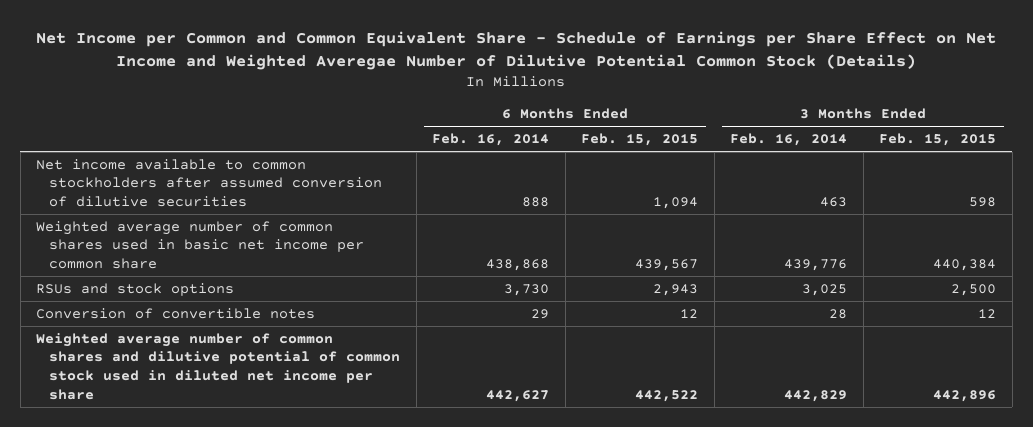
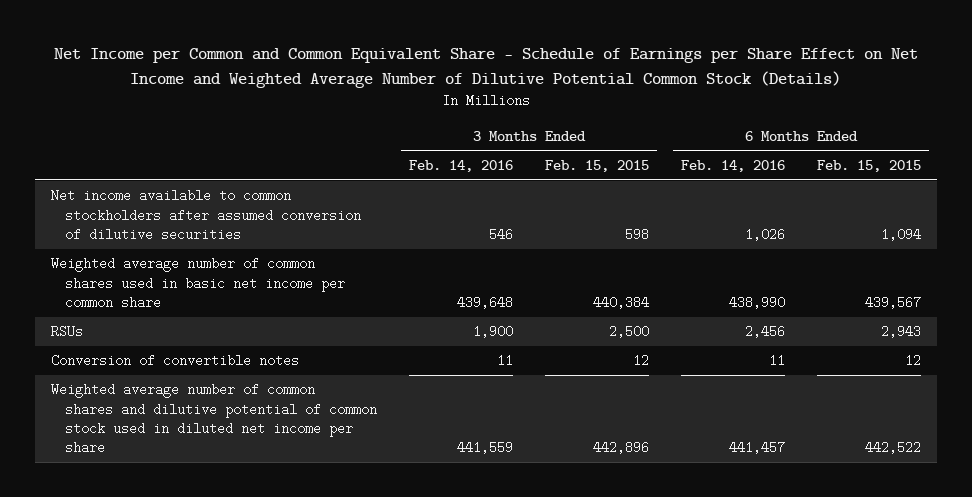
- Net Income per Common and Common Equivalent Share - Schedule of Earnings per Share Effect on Net Income and Weighted Averegae Number of Dilutive Potential Common Stock (Details)
+ Net Income per Common and Common Equivalent Share - Schedule of Earnings per Share Effect on Net Income and Weighted Average Number of Dilutive Potential Common Stock (Details)
- | 6 Months Ended Feb. 16, 2014 | 6 Months Ended Feb. 15, 2015 | 3 Months Ended Feb. 16, 2014 | 3 Months Ended Feb. 15, 2015
+ | 3 Months Ended Feb. 14, 2016 | 3 Months Ended Feb. 15, 2015 | 6 Months Ended Feb. 14, 2016 | 6 Months Ended Feb. 15, 2015
- RSUs and stock options | 3,730 | 2,943 | 3,025 | 2,500
+ RSUs | 1,900 | 2,500 | 2,456 | 2,943

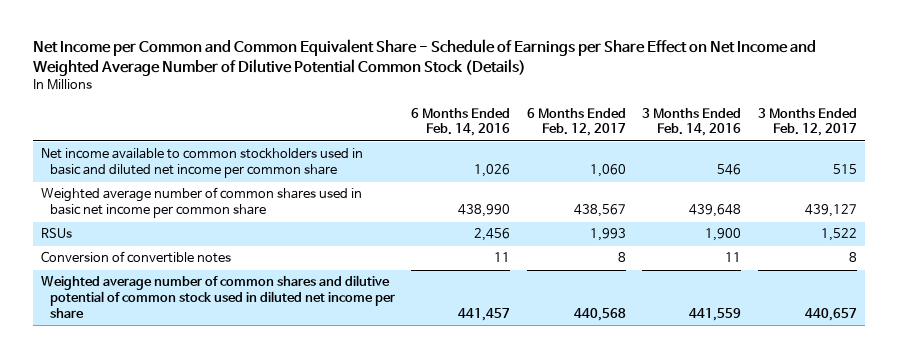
- | 3 Months Ended Feb. 14, 2016 | 3 Months Ended Feb. 15, 2015 | 6 Months Ended Feb. 14, 2016 | 6 Months Ended Feb. 15, 2015
+ | 6 Months Ended Feb. 14, 2016 | 6 Months Ended Feb. 12, 2017 | 3 Months Ended Feb. 14, 2016 | 3 Months Ended Feb. 12, 2017
- Net income available to common stockholders after assumed conversion of dilutive securities | 546 | 598 | 1,026 | 1,094
+ Net income available to common stockholders used in basic and diluted net income per common share | 1,026 | 1,060 | 546 | 515

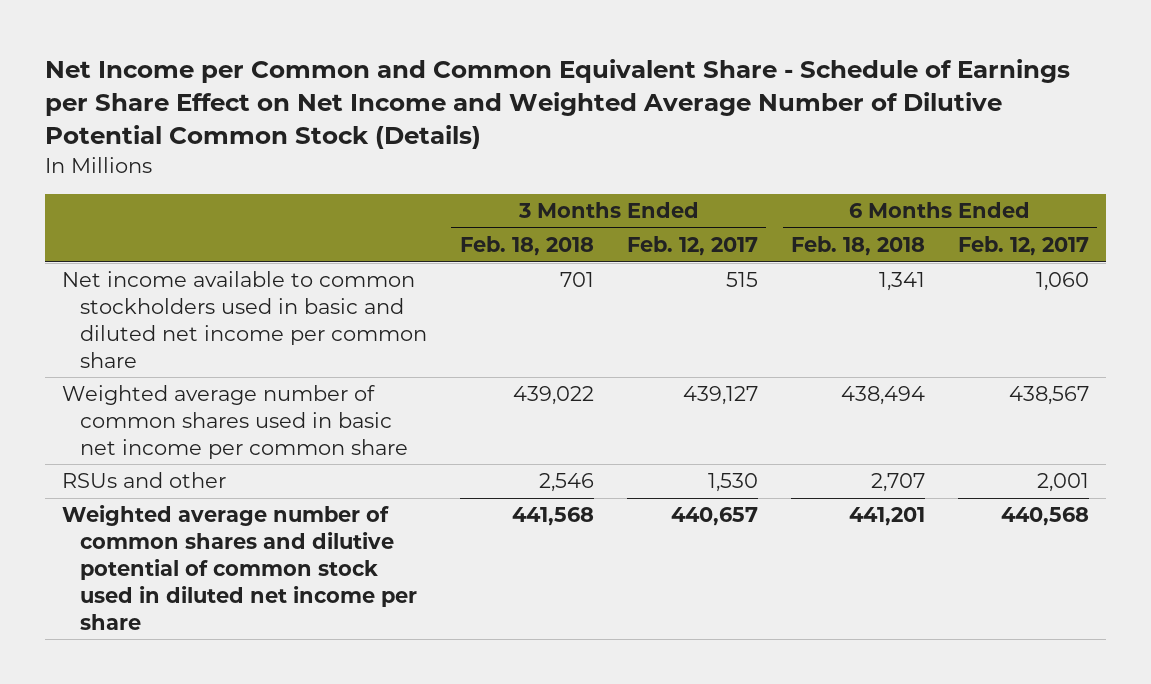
- | 6 Months Ended Feb. 14, 2016 | 6 Months Ended Feb. 12, 2017 | 3 Months Ended Feb. 14, 2016 | 3 Months Ended Feb. 12, 2017
+ | 3 Months Ended Feb. 18, 2018 | 3 Months Ended Feb. 12, 2017 | 6 Months Ended Feb. 18, 2018 | 6 Months Ended Feb. 12, 2017
- RSUs | 2,456 | 1,993 | 1,900 | 1,522
- Conversion of convertible notes | 11 | 8 | 11 | 8
+ RSUs and other | 2,546 | 1,530 | 2,707 | 2,001

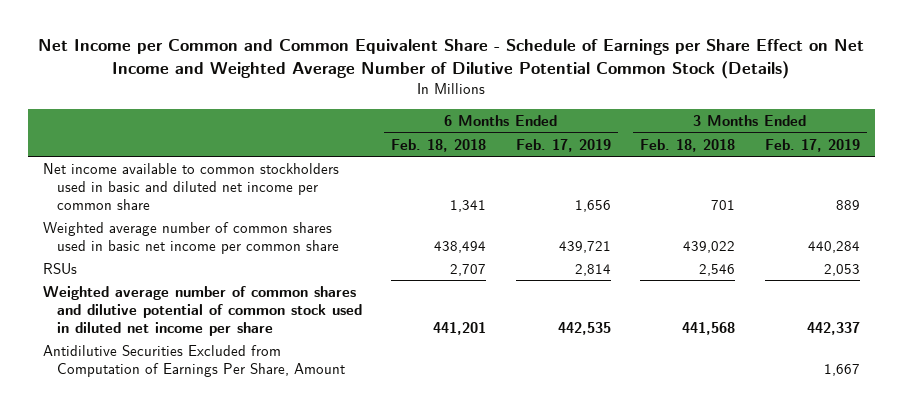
- | 3 Months Ended Feb. 18, 2018 | 3 Months Ended Feb. 12, 2017 | 6 Months Ended Feb. 18, 2018 | 6 Months Ended Feb. 12, 2017
+ | 6 Months Ended Feb. 18, 2018 | 6 Months Ended Feb. 17, 2019 | 3 Months Ended Feb. 18, 2018 | 3 Months Ended Feb. 17, 2019
- RSUs and other | 2,546 | 1,530 | 2,707 | 2,001
+ RSUs | 2,707 | 2,814 | 2,546 | 2,053
+ Antidilutive Securities Excluded from Computation of Earnings Per Share, Amount | | | | 1,667

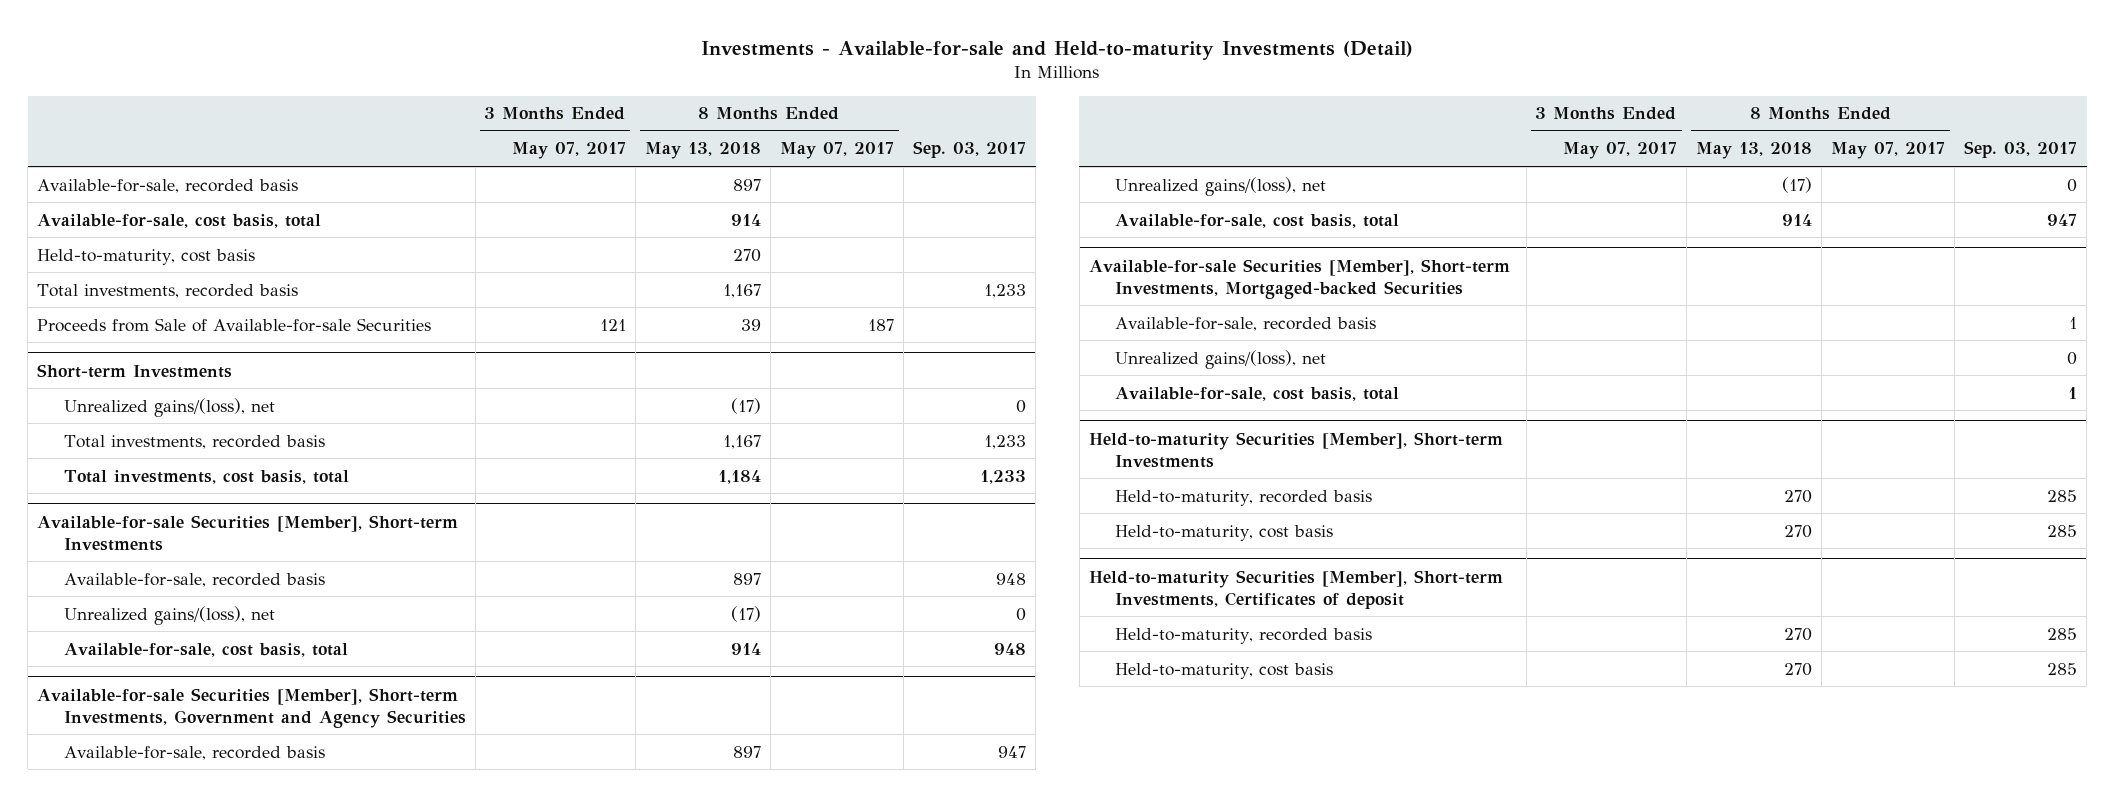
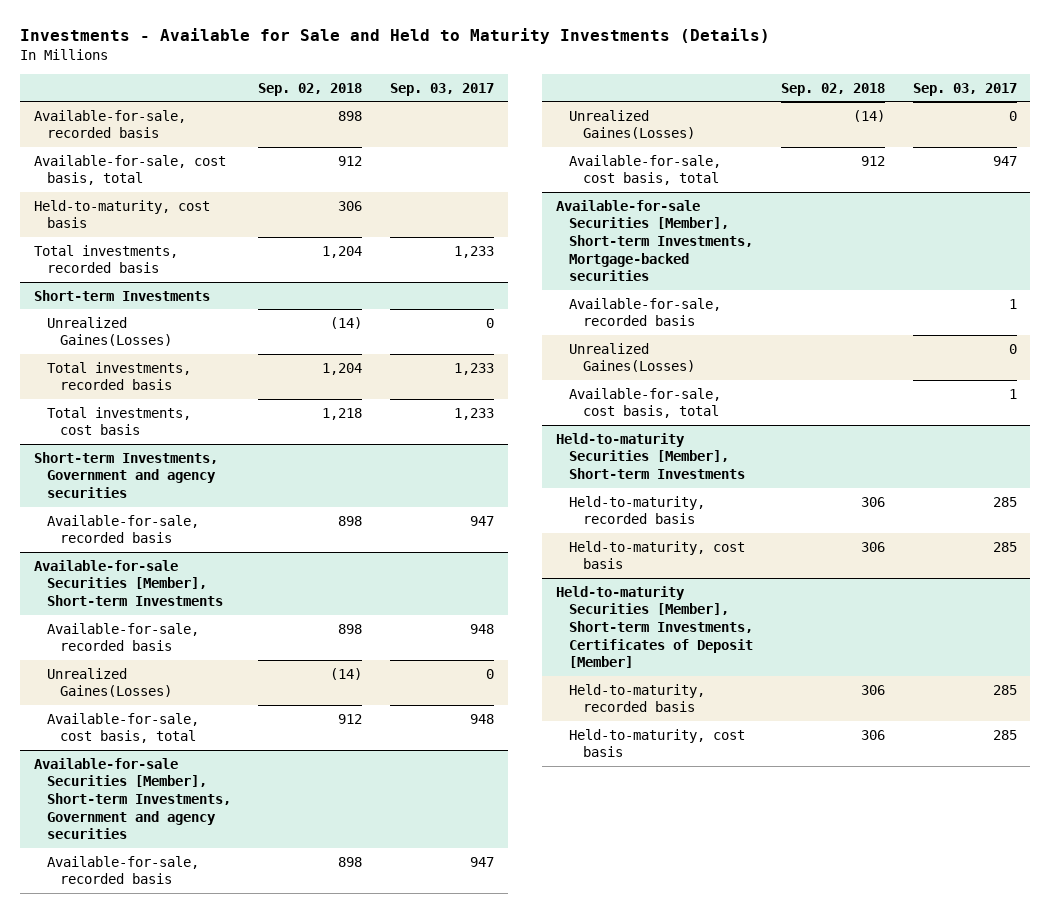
- Investments - Available-for-sale and Held-to-maturity Investments (Detail)
+ Investments - Available for Sale and Held to Maturity Investments (Details)
- | 3 Months Ended May 07, 2017 | 8 Months Ended May 13, 2018 | 8 Months Ended May 07, 2017 | Sep. 03, 2017
+ | Sep. 02, 2018 | Sep. 03, 2017
- Proceeds from Sale of Available-for-sale Securities | 121 | 39 | 187 |
@ Short-term Investments
- Unrealized gains/(loss), net | | (17) | | 0
+ Unrealized Gaines(Losses) | (14) | 0
- Total investments, cost basis, total | | 1,184 | | 1,233
+ Total investments, cost basis | 1,218 | 1,233
+ Short-term Investments, Government and agency securities
+ Available-for-sale, recorded basis | 898 | 947
@ Available-for-sale Securities [Member], Short-term Investments
- Unrealized gains/(loss), net | | (17) | | 0
+ Unrealized Gaines(Losses) | (14) | 0
- Available-for-sale Securities [Member], Short-term Investments, Government and Agency Securities
+ Available-for-sale Securities [Member], Short-term Investments, Government and agency securities
- Unrealized gains/(loss), net | | (17) | | 0
+ Unrealized Gaines(Losses) | (14) | 0
- Available-for-sale Securities [Member], Short-term Investments, Mortgaged-backed Securities
+ Available-for-sale Securities [Member], Short-term Investments, Mortgage-backed securities
- Unrealized gains/(loss), net | | | | 0
+ Unrealized Gaines(Losses) | | 0
- Held-to-maturity Securities [Member], Short-term Investments, Certificates of deposit
+ Held-to-maturity Securities [Member], Short-term Investments, Certificates of Deposit [Member]

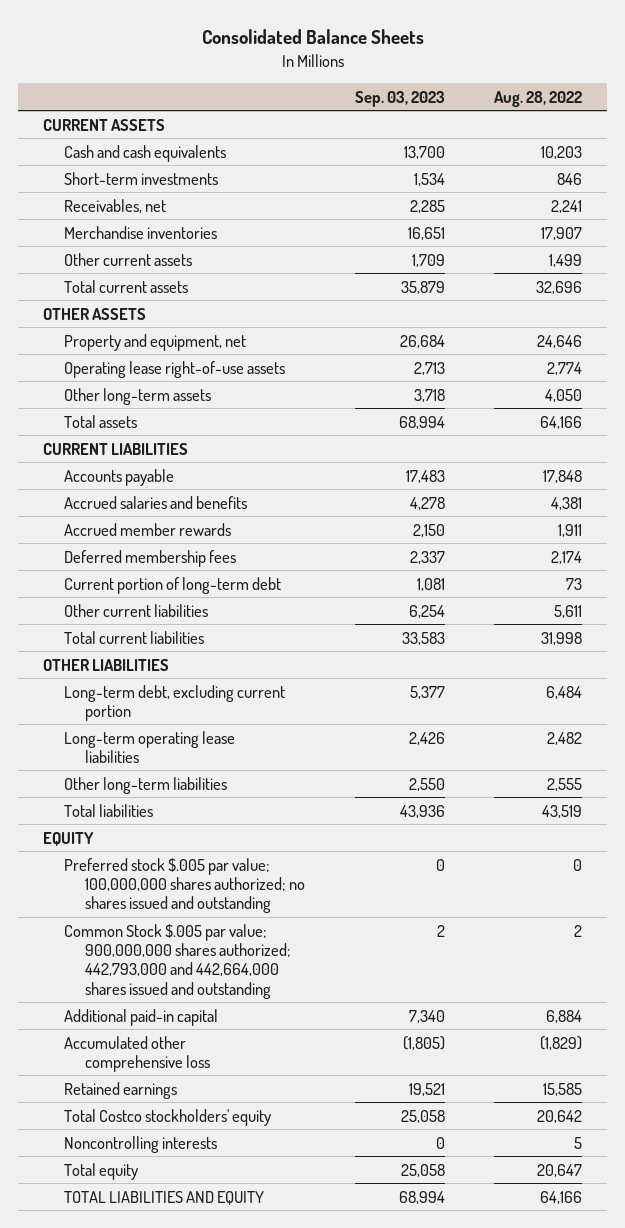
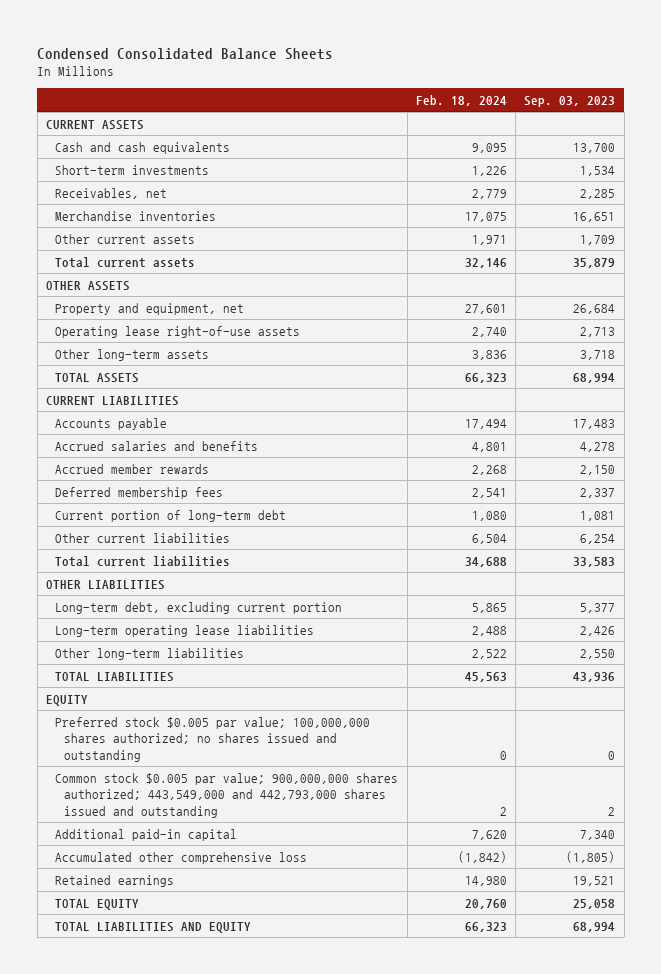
- Consolidated Balance Sheets
+ Condensed Consolidated Balance Sheets
- | Sep. 03, 2023 | Aug. 28, 2022
+ | Feb. 18, 2024 | Sep. 03, 2023
- Total assets | 68,994 | 64,166
+ TOTAL ASSETS | 66,323 | 68,994
- Total liabilities | 43,936 | 43,519
+ TOTAL LIABILITIES | 45,563 | 43,936
- Preferred stock $.005 par value; 100,000,000 shares authorized; no shares issued and outstanding | 0 | 0
- Common Stock $.005 par value; 900,000,000 shares authorized; 442,793,000 and 442,664,000 shares issued and outstanding | 2 | 2
+ Preferred stock $0.005 par value; 100,000,000 shares authorized; no shares issued and outstanding | 0 | 0
+ Common stock $0.005 par value; 900,000,000 shares authorized; 443,549,000 and 442,793,000 shares issued and outstanding | 2 | 2
- Total Costco stockholders' equity | 25,058 | 20,642
- Noncontrolling interests | 0 | 5
- Total equity | 25,058 | 20,647
+ TOTAL EQUITY | 20,760 | 25,058

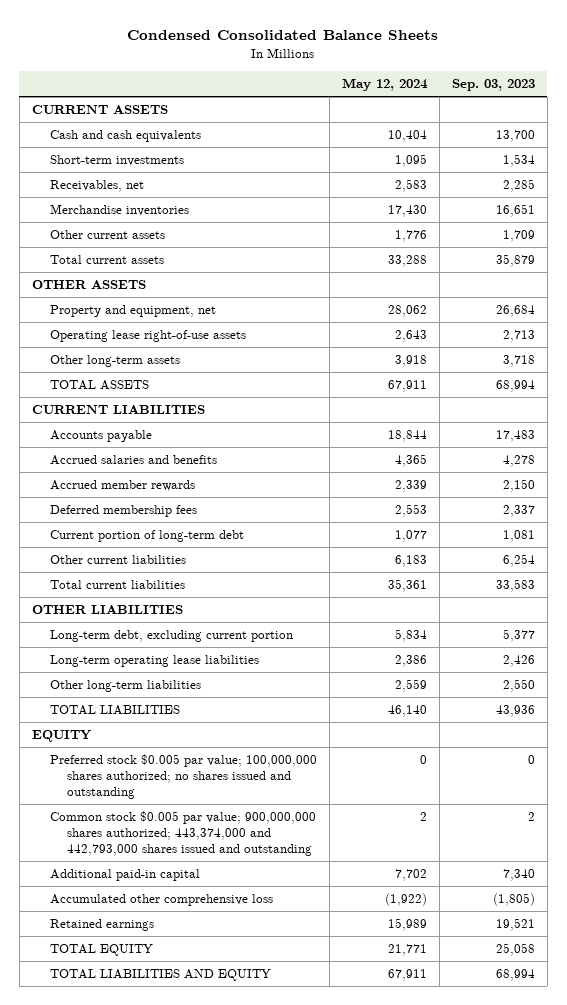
- | Feb. 18, 2024 | Sep. 03, 2023
+ | May 12, 2024 | Sep. 03, 2023
- Common stock $0.005 par value; 900,000,000 shares authorized; 443,549,000 and 442,793,000 shares issued and outstanding | 2 | 2
+ Common stock $0.005 par value; 900,000,000 shares authorized; 443,374,000 and 442,793,000 shares issued and outstanding | 2 | 2

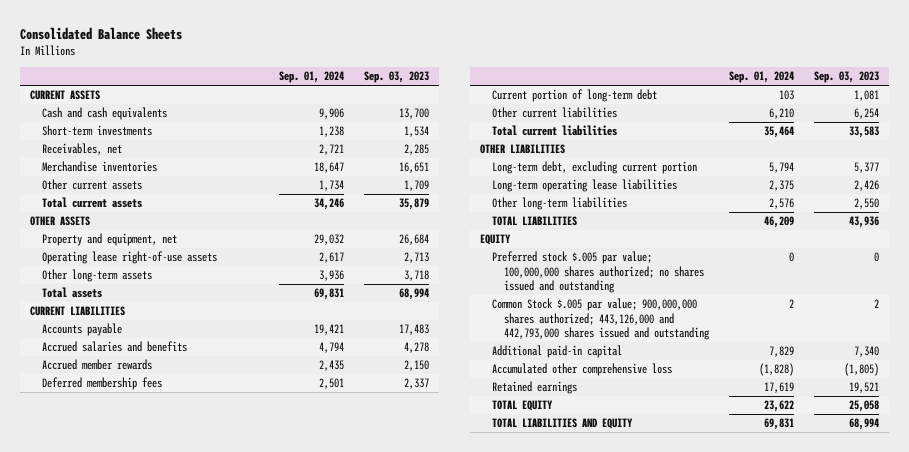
- Condensed Consolidated Balance Sheets
+ Consolidated Balance Sheets
- | May 12, 2024 | Sep. 03, 2023
+ | Sep. 01, 2024 | Sep. 03, 2023
- TOTAL ASSETS | 67,911 | 68,994
+ Total assets | 69,831 | 68,994
- Preferred stock $0.005 par value; 100,000,000 shares authorized; no shares issued and outstanding | 0 | 0
- Common stock $0.005 par value; 900,000,000 shares authorized; 443,374,000 and 442,793,000 shares issued and outstanding | 2 | 2
+ Preferred stock $.005 par value; 100,000,000 shares authorized; no shares issued and outstanding | 0 | 0
+ Common Stock $.005 par value; 900,000,000 shares authorized; 443,126,000 and 442,793,000 shares issued and outstanding | 2 | 2

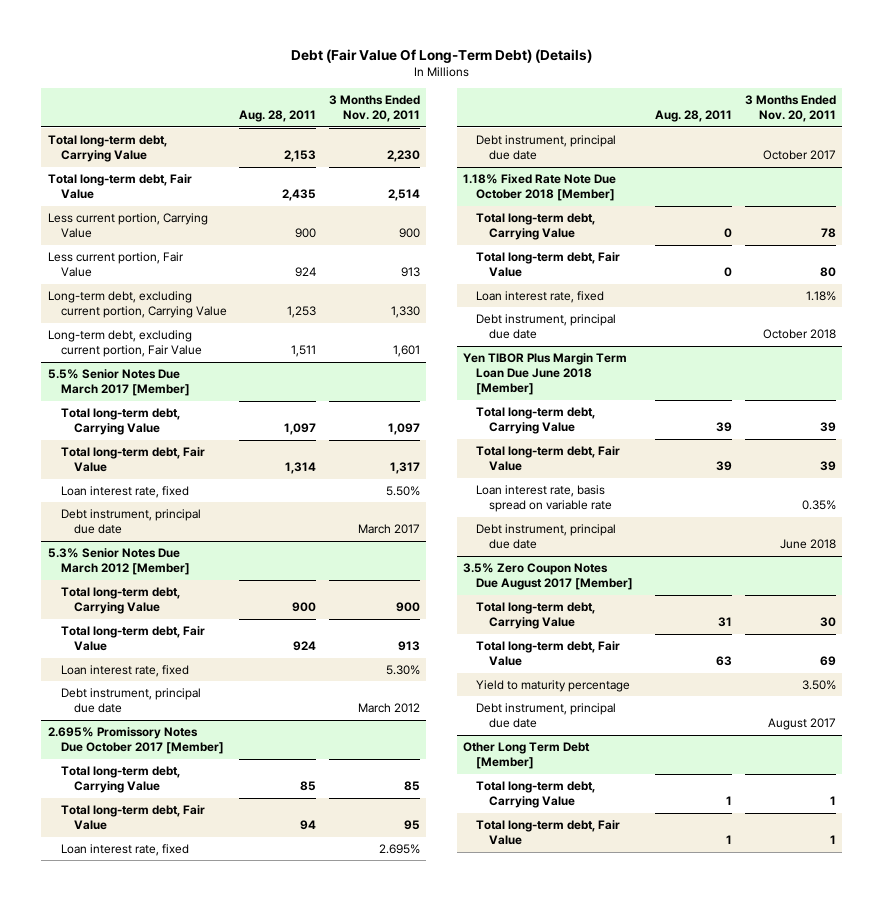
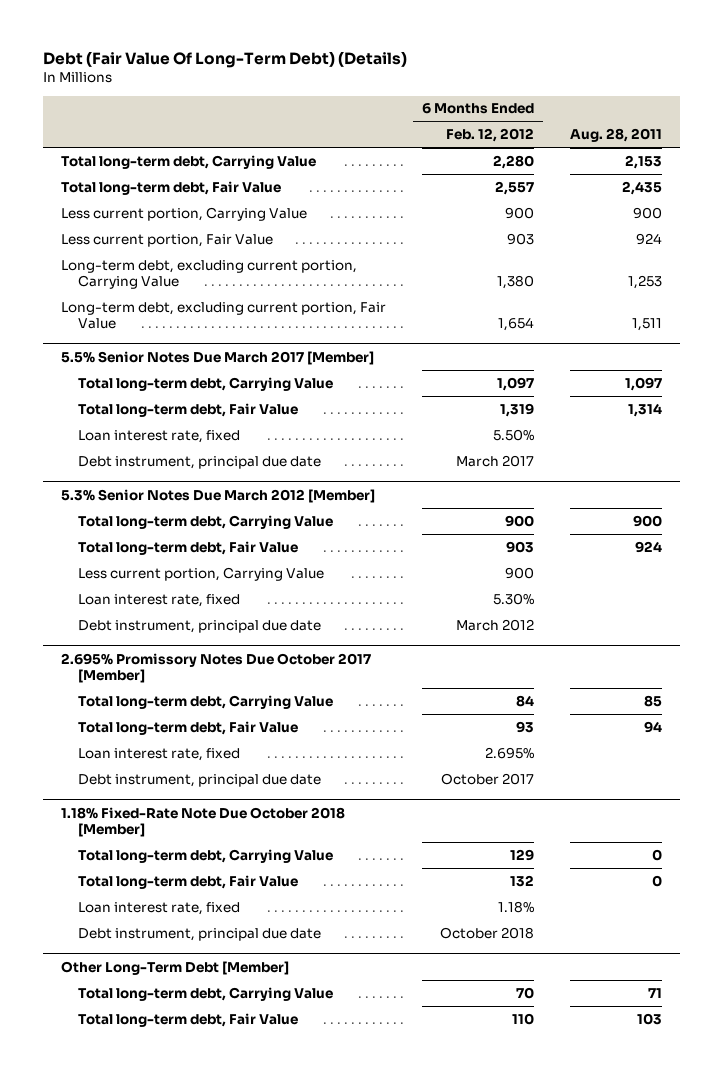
- | Aug. 28, 2011 | 3 Months Ended Nov. 20, 2011
+ | 6 Months Ended Feb. 12, 2012 | Aug. 28, 2011
@ 5.3% Senior Notes Due March 2012 [Member]
+ Less current portion, Carrying Value | 900 |
- 1.18% Fixed Rate Note Due October 2018 [Member]
+ 1.18% Fixed-Rate Note Due October 2018 [Member]
- Yen TIBOR Plus Margin Term Loan Due June 2018 [Member]
- Total long-term debt, Carrying Value | 39 | 39
- Total long-term debt, Fair Value | 39 | 39
- Loan interest rate, basis spread on variable rate | | 0.35%
- Debt instrument, principal due date | | June 2018
- 3.5% Zero Coupon Notes Due August 2017 [Member]
- Total long-term debt, Carrying Value | 31 | 30
- Total long-term debt, Fair Value | 63 | 69
- Yield to maturity percentage | | 3.50%
- Debt instrument, principal due date | | August 2017
- Other Long Term Debt [Member]
- Total long-term debt, Carrying Value | 1 | 1
- Total long-term debt, Fair Value | 1 | 1
+ Other Long-Term Debt [Member]
+ Total long-term debt, Carrying Value | 70 | 71
+ Total long-term debt, Fair Value | 110 | 103

